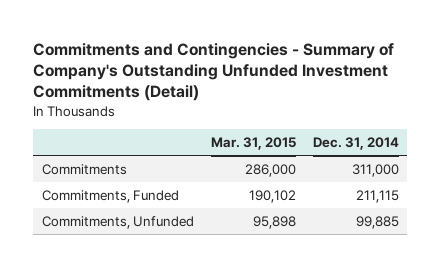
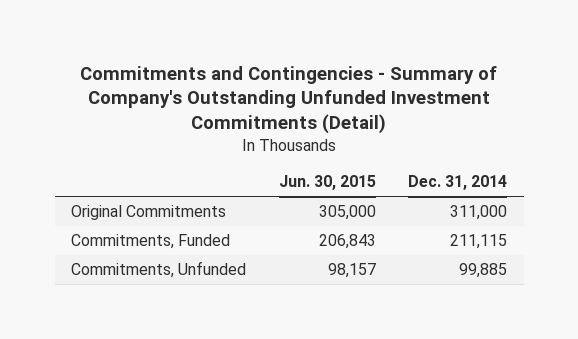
- | Mar. 31, 2015 | Dec. 31, 2014
+ | Jun. 30, 2015 | Dec. 31, 2014
- Commitments | 286,000 | 311,000
+ Original Commitments | 305,000 | 311,000

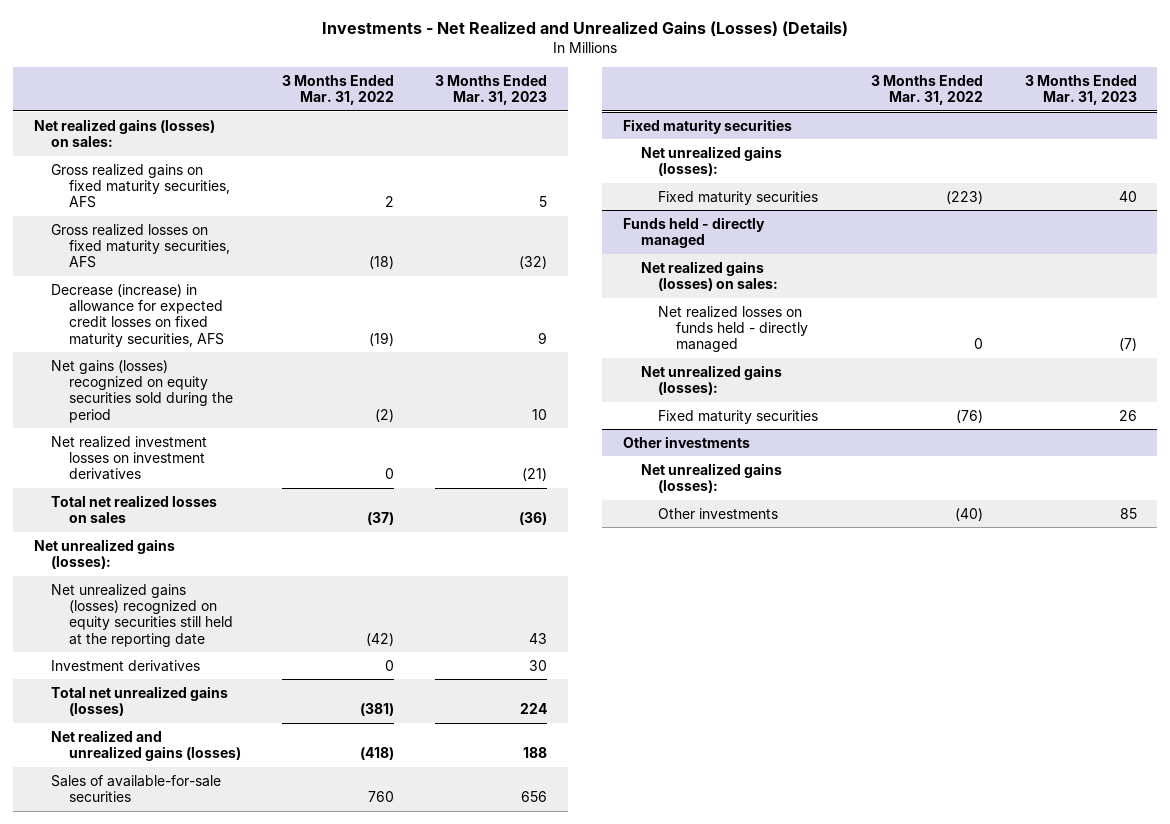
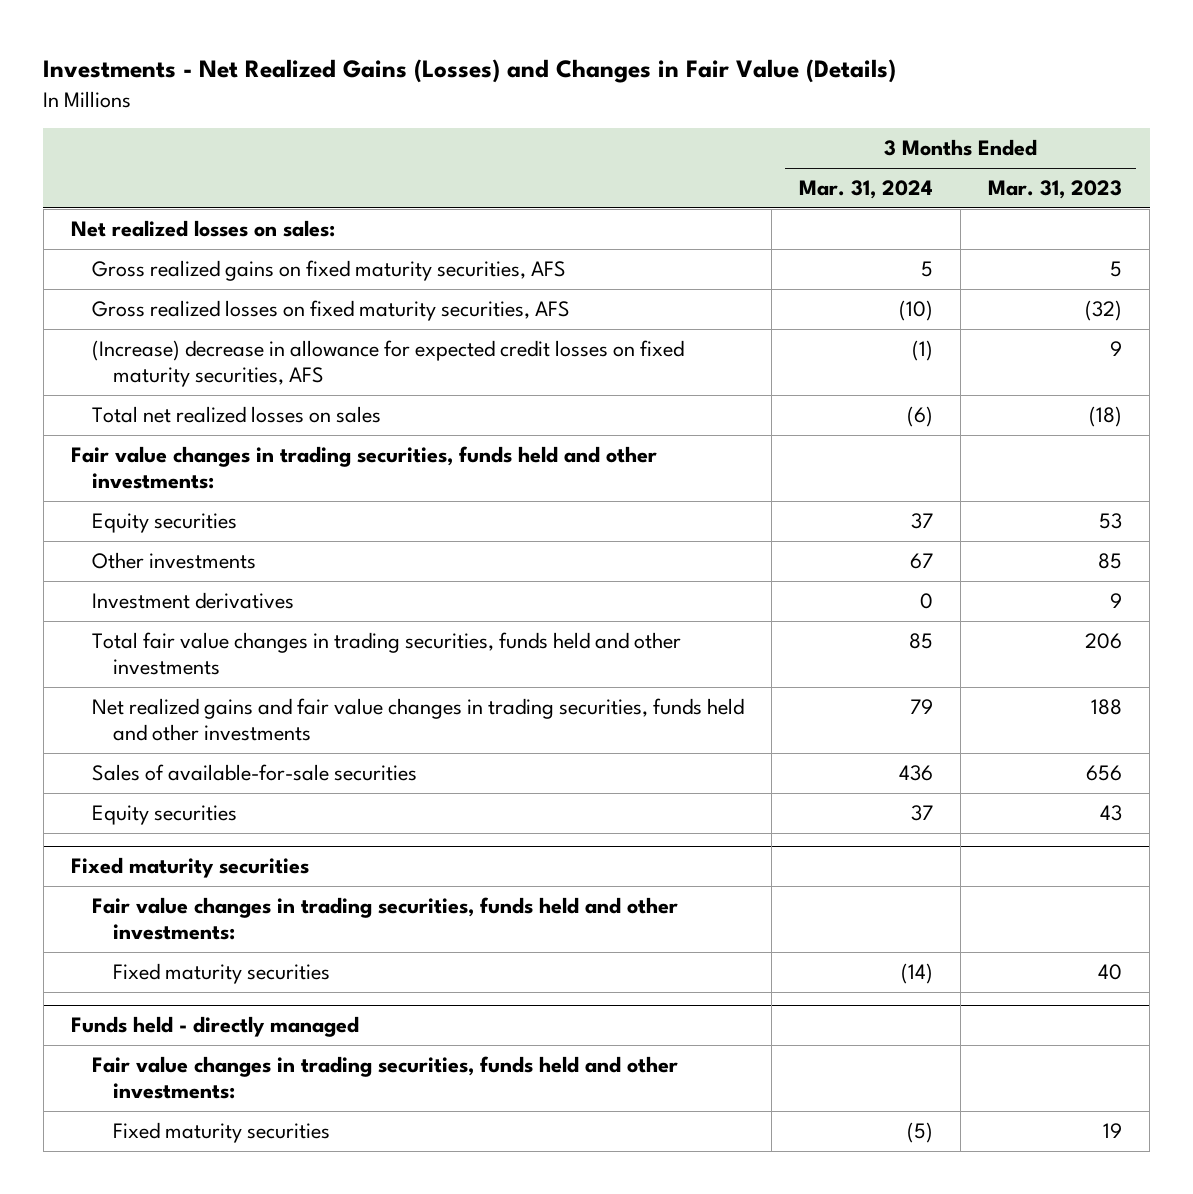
- Investments - Net Realized and Unrealized Gains (Losses) (Details)
+ Investments - Net Realized Gains (Losses) and Changes in Fair Value (Details)
- | 3 Months Ended Mar. 31, 2022 | 3 Months Ended Mar. 31, 2023
+ | 3 Months Ended Mar. 31, 2024 | 3 Months Ended Mar. 31, 2023
- Net realized gains (losses) on sales:
+ Net realized losses on sales:
- Decrease (increase) in allowance for expected credit losses on fixed maturity securities, AFS | (19) | 9
- Net gains (losses) recognized on equity securities sold during the period | (2) | 10
- Net realized investment losses on investment derivatives | 0 | (21)
- Total net realized losses on sales | (37) | (36)
- Net unrealized gains (losses):
- Net unrealized gains (losses) recognized on equity securities still held at the reporting date | (42) | 43
- Investment derivatives | 0 | 30
- Total net unrealized gains (losses) | (381) | 224
- Net realized and unrealized gains (losses) | (418) | 188
+ (Increase) decrease in allowance for expected credit losses on fixed maturity securities, AFS | (1) | 9
+ Total net realized losses on sales | (6) | (18)
+ Fair value changes in trading securities, funds held and other investments:
+ Equity securities | 37 | 53
+ Other investments | 67 | 85
+ Investment derivatives | 0 | 9
+ Total fair value changes in trading securities, funds held and other investments | 85 | 206
+ Net realized gains and fair value changes in trading securities, funds held and other investments | 79 | 188
+ Equity securities | 37 | 43
@ Fixed maturity securities
- Net unrealized gains (losses):
+ Fair value changes in trading securities, funds held and other investments:
@ Funds held - directly managed
- Net realized gains (losses) on sales:
- Net realized losses on funds held - directly managed | 0 | (7)
- Net unrealized gains (losses):
- Fixed maturity securities | (76) | 26
- Other investments
- Net unrealized gains (losses):
- Other investments | (40) | 85
@ Funds held - directly managed
+ Fair value changes in trading securities, funds held and other investments:
+ Fixed maturity securities | (5) | 19

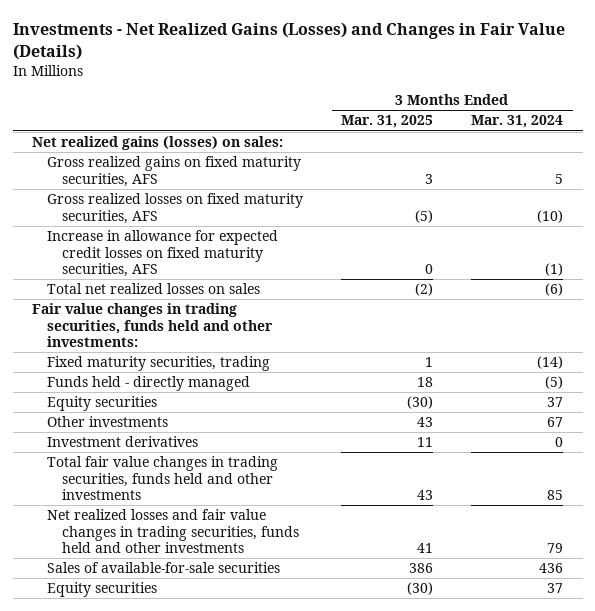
- | 3 Months Ended Mar. 31, 2024 | 3 Months Ended Mar. 31, 2023
+ | 3 Months Ended Mar. 31, 2025 | 3 Months Ended Mar. 31, 2024
- Net realized losses on sales:
+ Net realized gains (losses) on sales:
- (Increase) decrease in allowance for expected credit losses on fixed maturity securities, AFS | (1) | 9
+ Increase in allowance for expected credit losses on fixed maturity securities, AFS | 0 | (1)
+ Fixed maturity securities, trading | 1 | (14)
+ Funds held - directly managed | 18 | (5)
- Net realized gains and fair value changes in trading securities, funds held and other investments | 79 | 188
+ Net realized losses and fair value changes in trading securities, funds held and other investments | 41 | 79
- Fixed maturity securities
- Fair value changes in trading securities, funds held and other investments:
- Fixed maturity securities | (14) | 40
- Funds held - directly managed
- Fair value changes in trading securities, funds held and other investments:
- Fixed maturity securities | (5) | 19

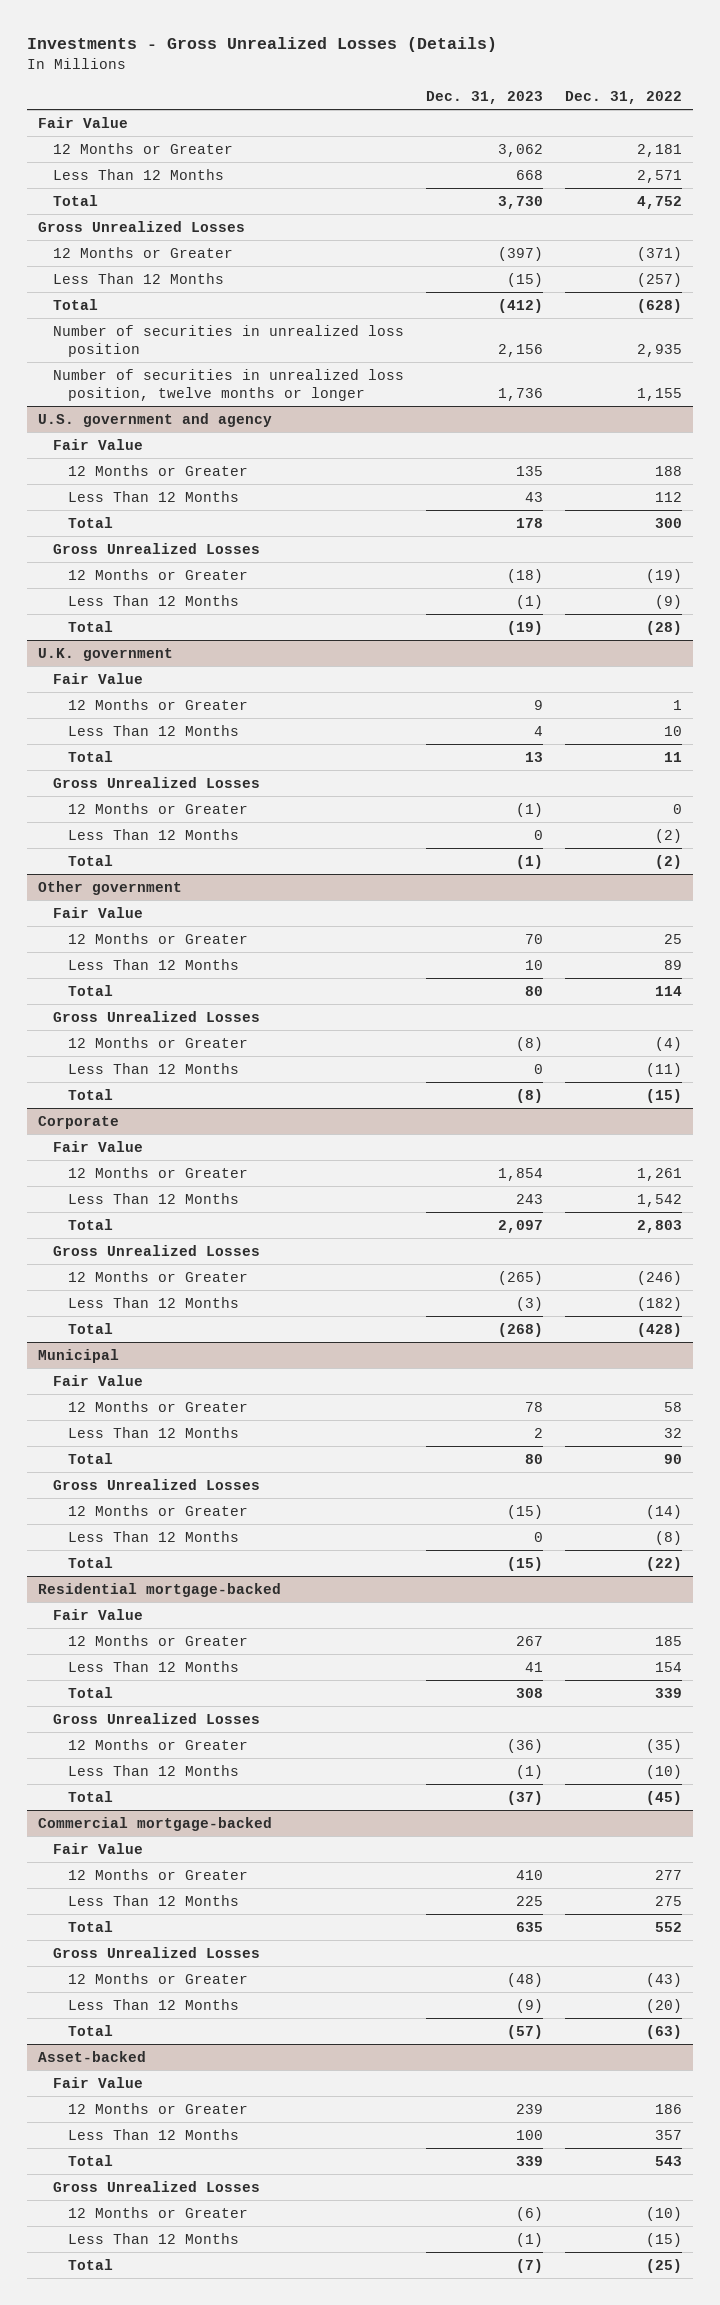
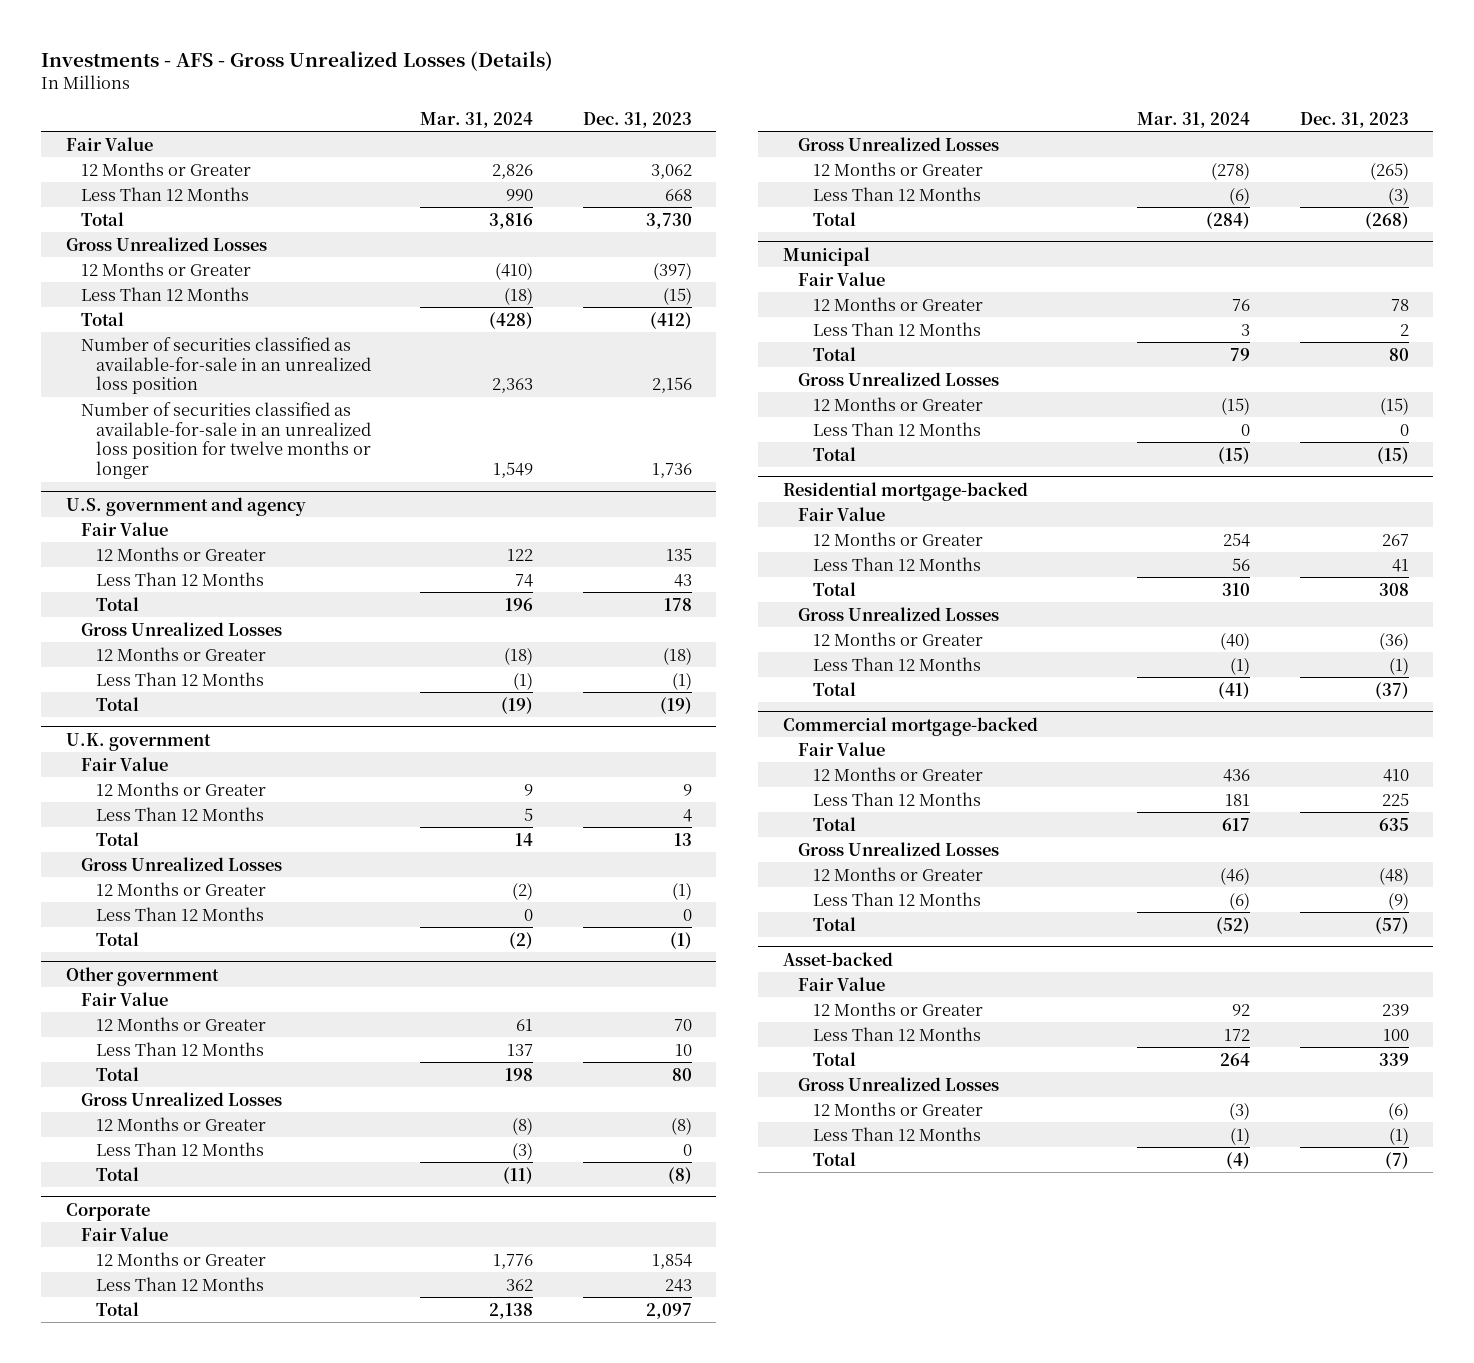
- Investments - Gross Unrealized Losses (Details)
+ Investments - AFS - Gross Unrealized Losses (Details)
- | Dec. 31, 2023 | Dec. 31, 2022
+ | Mar. 31, 2024 | Dec. 31, 2023
- Number of securities in unrealized loss position | 2,156 | 2,935
- Number of securities in unrealized loss position, twelve months or longer | 1,736 | 1,155
+ Number of securities classified as available-for-sale in an unrealized loss position | 2,363 | 2,156
+ Number of securities classified as available-for-sale in an unrealized loss position for twelve months or longer | 1,549 | 1,736

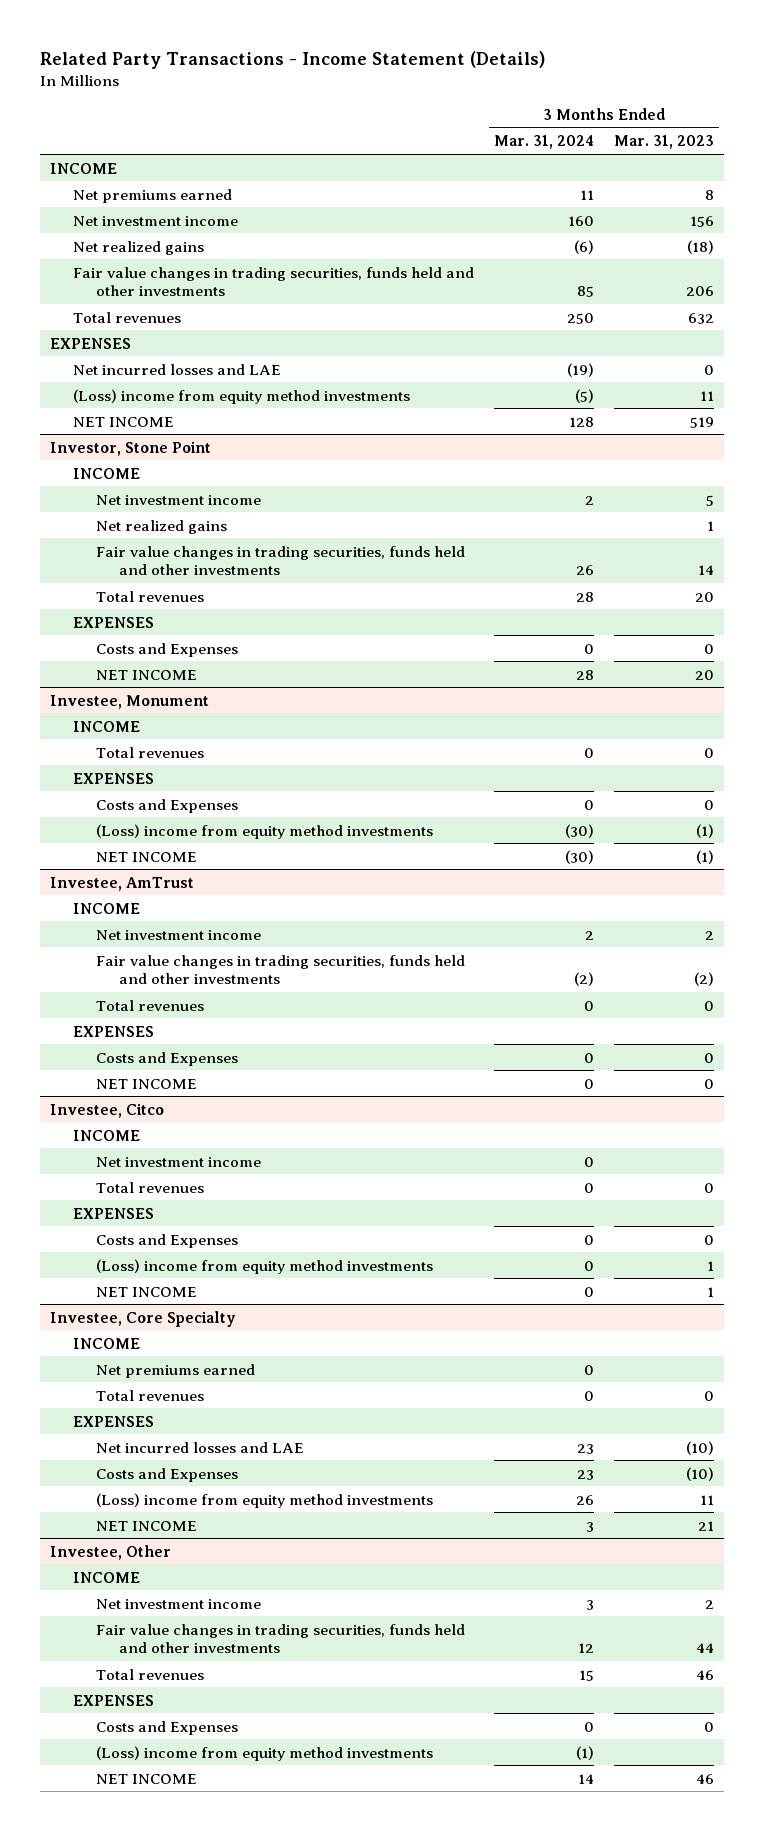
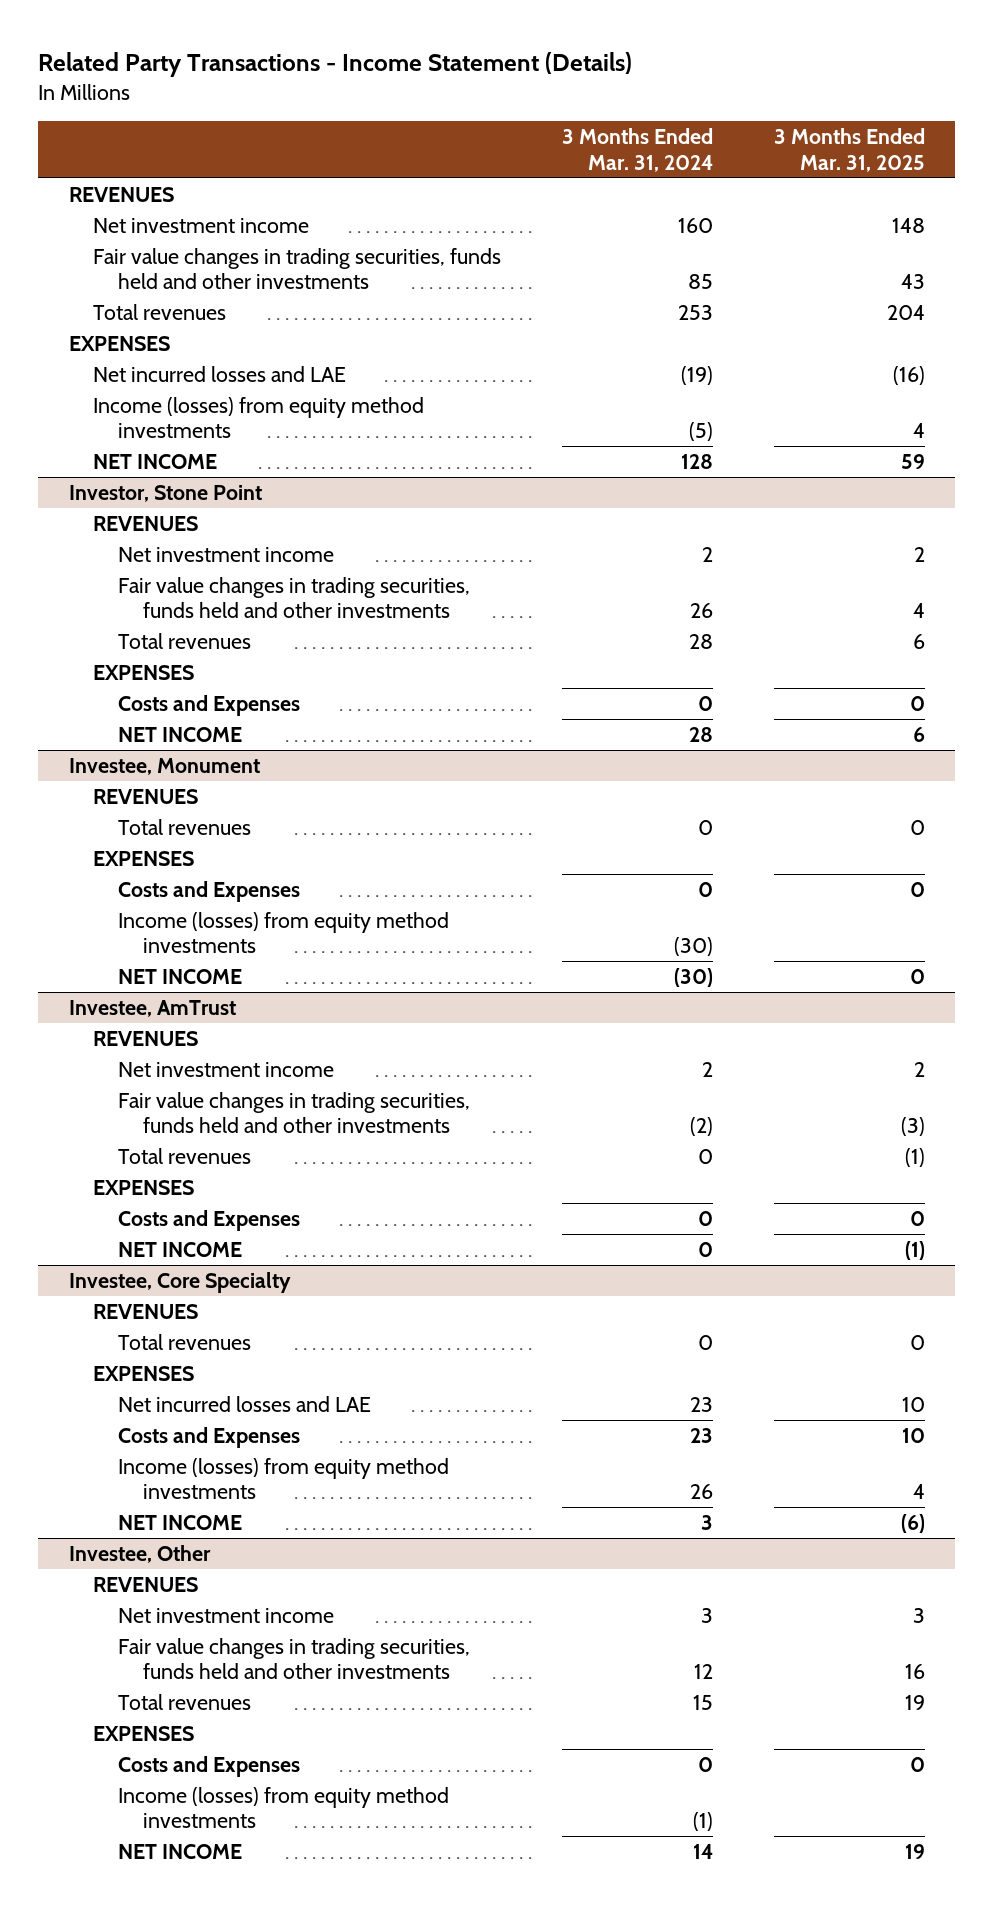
- | 3 Months Ended Mar. 31, 2024 | 3 Months Ended Mar. 31, 2023
+ | 3 Months Ended Mar. 31, 2024 | 3 Months Ended Mar. 31, 2025
- INCOME
- Net premiums earned | 11 | 8
+ REVENUES
- Net realized gains | (6) | (18)
- Total revenues | 250 | 632
+ Total revenues | 253 | 204
- (Loss) income from equity method investments | (5) | 11
+ Income (losses) from equity method investments | (5) | 4
@ Investor, Stone Point
- INCOME
+ REVENUES
- Net realized gains | | 1
@ Investee, Monument
- INCOME
+ REVENUES
- (Loss) income from equity method investments | (30) | (1)
+ Income (losses) from equity method investments | (30) |
@ Investee, AmTrust
- INCOME
+ REVENUES
- Investee, Citco
- INCOME
- Net investment income | 0 |
- Total revenues | 0 | 0
- EXPENSES
- Costs and Expenses | 0 | 0
- (Loss) income from equity method investments | 0 | 1
- NET INCOME | 0 | 1
@ Investee, Core Specialty
- INCOME
- Net premiums earned | 0 |
+ REVENUES
- (Loss) income from equity method investments | 26 | 11
+ Income (losses) from equity method investments | 26 | 4
@ Investee, Other
- INCOME
+ REVENUES
- (Loss) income from equity method investments | (1) |
+ Income (losses) from equity method investments | (1) |

